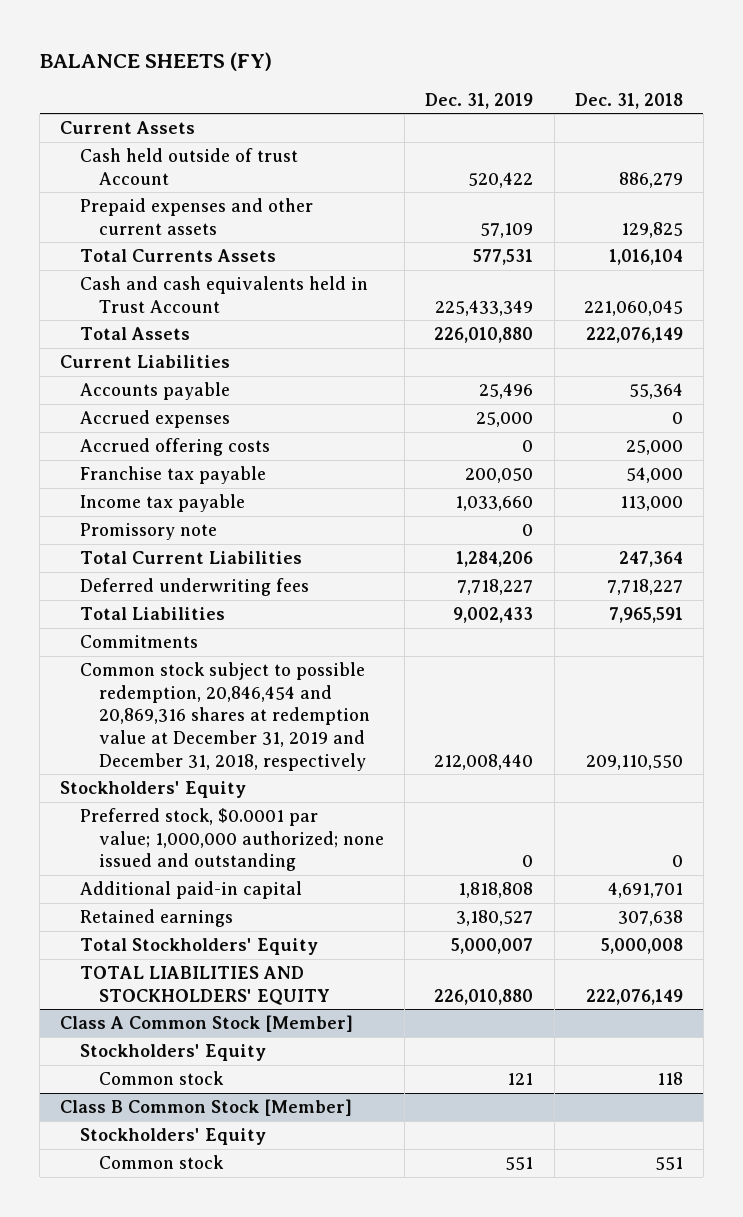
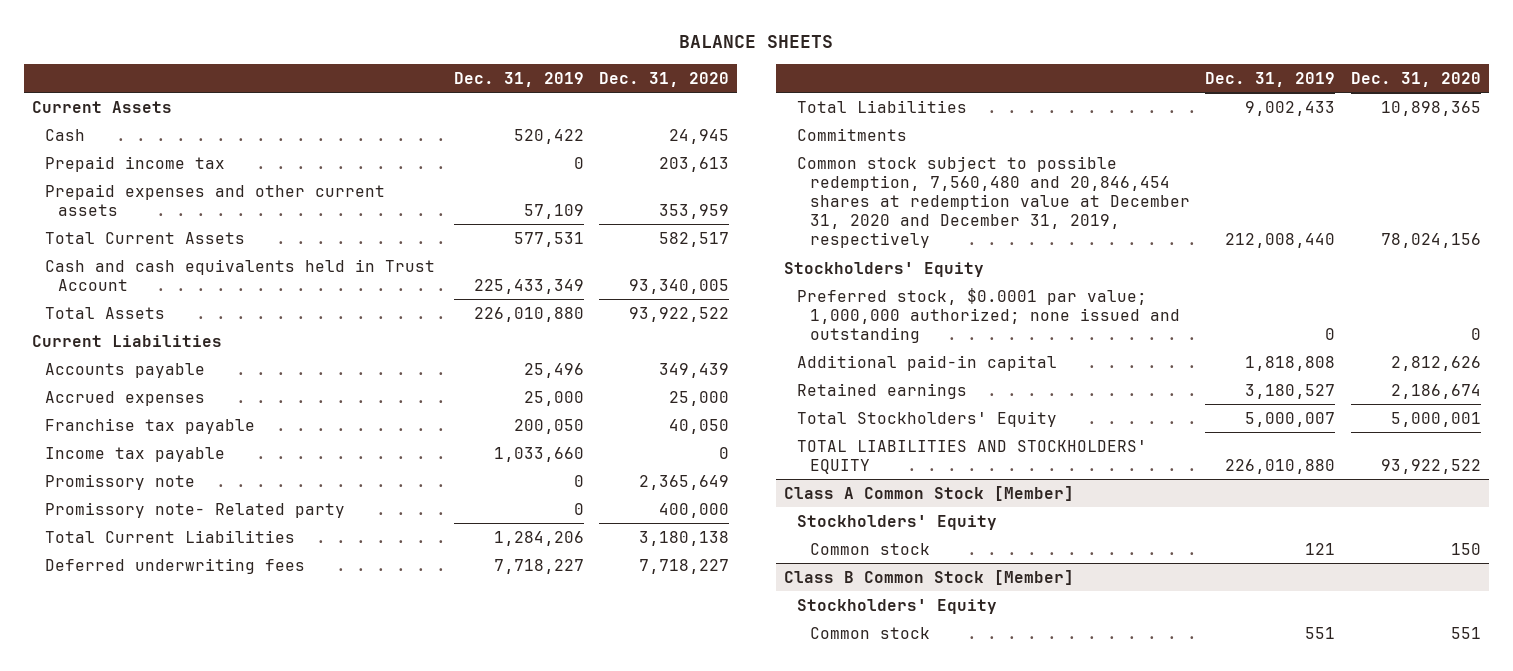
- BALANCE SHEETS (FY)
+ BALANCE SHEETS
- | Dec. 31, 2019 | Dec. 31, 2018
+ | Dec. 31, 2019 | Dec. 31, 2020
- Cash held outside of trust Account | 520,422 | 886,279
+ Cash | 520,422 | 24,945
+ Prepaid income tax | 0 | 203,613
- Total Currents Assets | 577,531 | 1,016,104
+ Total Current Assets | 577,531 | 582,517
- Accrued offering costs | 0 | 25,000
+ Promissory note- Related party | 0 | 400,000
- Common stock subject to possible redemption, 20,846,454 and 20,869,316 shares at redemption value at December 31, 2019 and December 31, 2018, respectively | 212,008,440 | 209,110,550
+ Common stock subject to possible redemption, 7,560,480 and 20,846,454 shares at redemption value at December 31, 2020 and December 31, 2019, respectively | 212,008,440 | 78,024,156

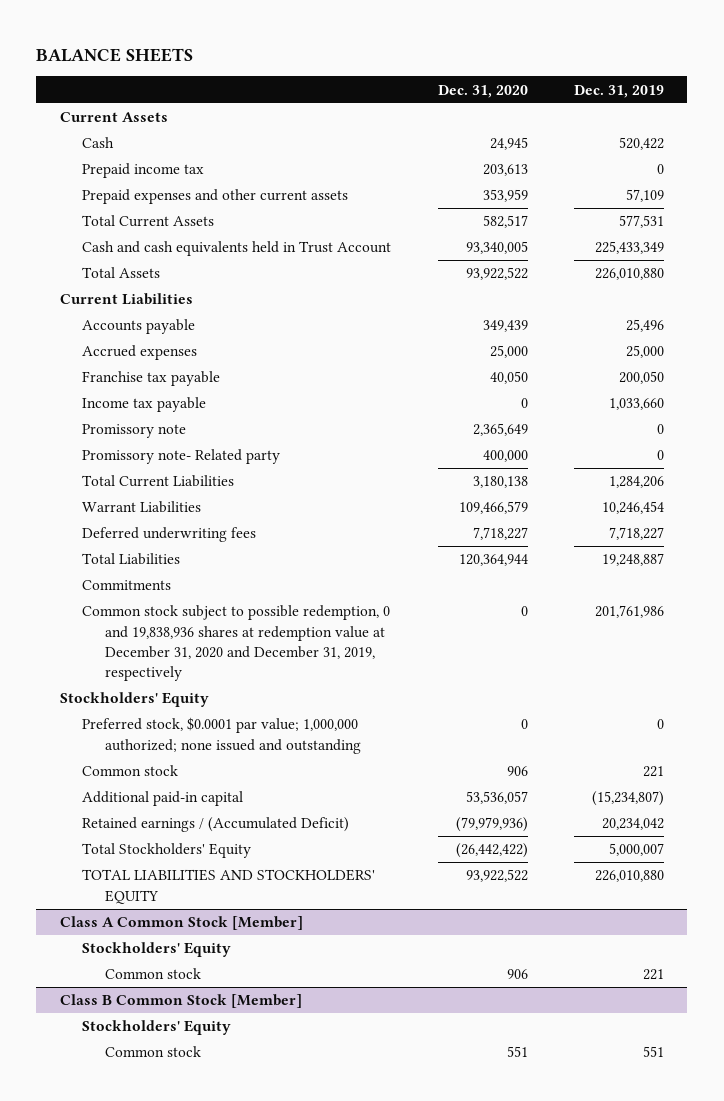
- | Dec. 31, 2019 | Dec. 31, 2020
+ | Dec. 31, 2020 | Dec. 31, 2019
+ Warrant Liabilities | 109,466,579 | 10,246,454
- Total Liabilities | 9,002,433 | 10,898,365
+ Total Liabilities | 120,364,944 | 19,248,887
- Common stock subject to possible redemption, 7,560,480 and 20,846,454 shares at redemption value at December 31, 2020 and December 31, 2019, respectively | 212,008,440 | 78,024,156
+ Common stock subject to possible redemption, 0 and 19,838,936 shares at redemption value at December 31, 2020 and December 31, 2019, respectively | 0 | 201,761,986
- Additional paid-in capital | 1,818,808 | 2,812,626
- Retained earnings | 3,180,527 | 2,186,674
- Total Stockholders' Equity | 5,000,007 | 5,000,001
+ Common stock | 906 | 221
+ Additional paid-in capital | 53,536,057 | (15,234,807)
+ Retained earnings / (Accumulated Deficit) | (79,979,936) | 20,234,042
+ Total Stockholders' Equity | (26,442,422) | 5,000,007
@ Class A Common Stock [Member]
- Common stock | 121 | 150
+ Common stock | 906 | 221

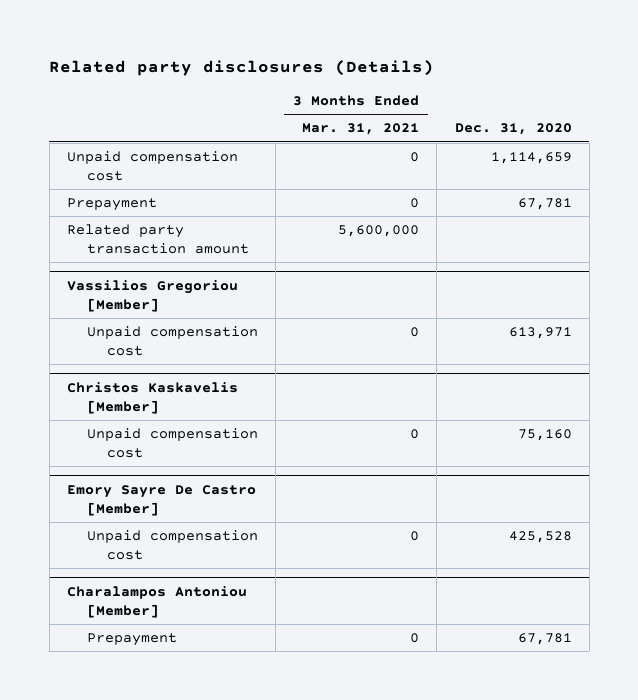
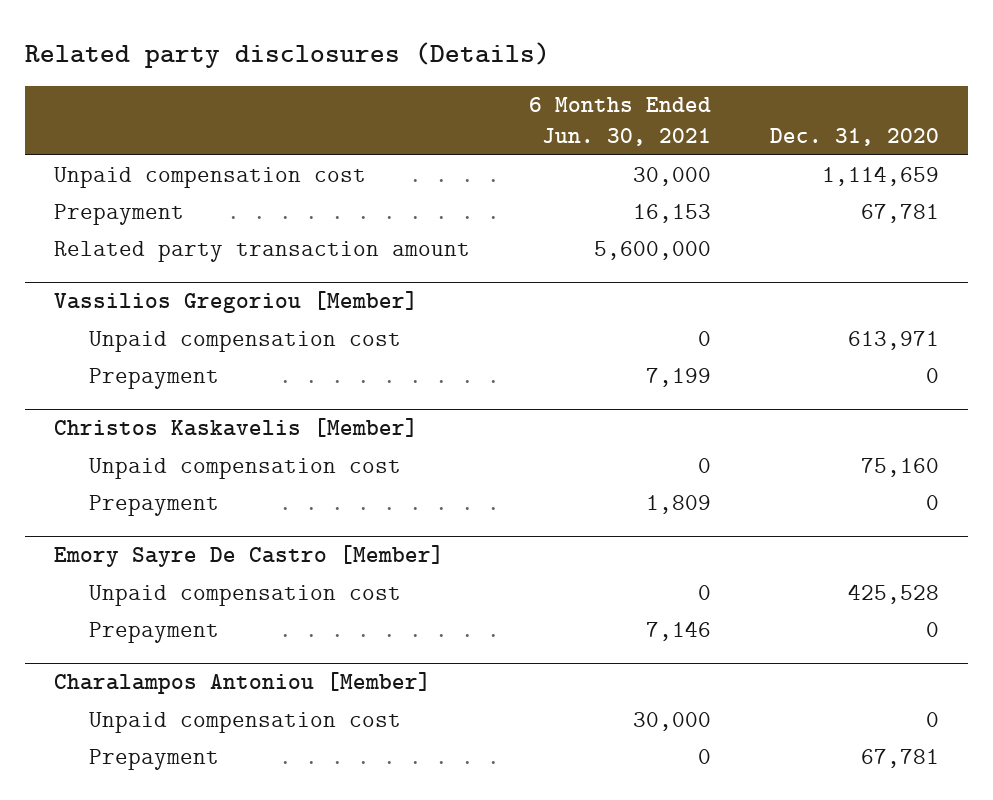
- | 3 Months Ended Mar. 31, 2021 | Dec. 31, 2020
+ | 6 Months Ended Jun. 30, 2021 | Dec. 31, 2020
@ Vassilios Gregoriou [Member]
+ Prepayment | 7,199 | 0
@ Christos Kaskavelis [Member]
+ Prepayment | 1,809 | 0
@ Emory Sayre De Castro [Member]
+ Prepayment | 7,146 | 0
@ Charalampos Antoniou [Member]
+ Unpaid compensation cost | 30,000 | 0

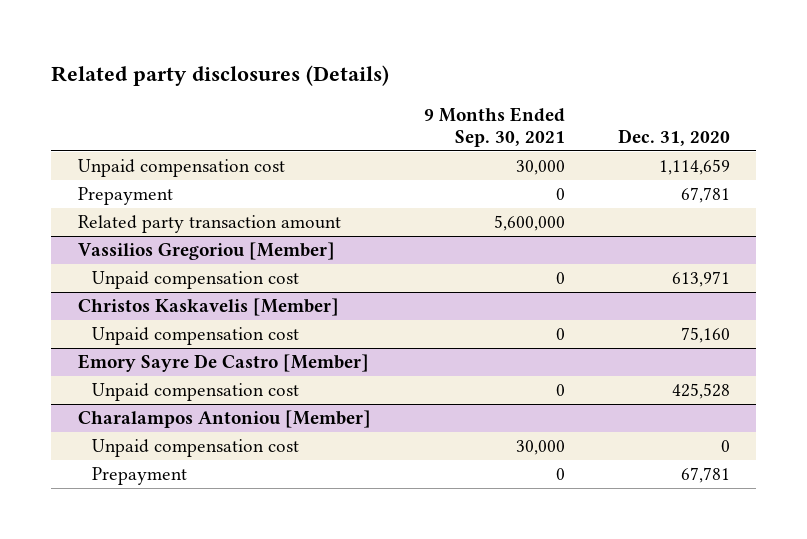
- | 6 Months Ended Jun. 30, 2021 | Dec. 31, 2020
+ | 9 Months Ended Sep. 30, 2021 | Dec. 31, 2020
@ Vassilios Gregoriou [Member]
- Prepayment | 7,199 | 0
@ Christos Kaskavelis [Member]
- Prepayment | 1,809 | 0
@ Emory Sayre De Castro [Member]
- Prepayment | 7,146 | 0

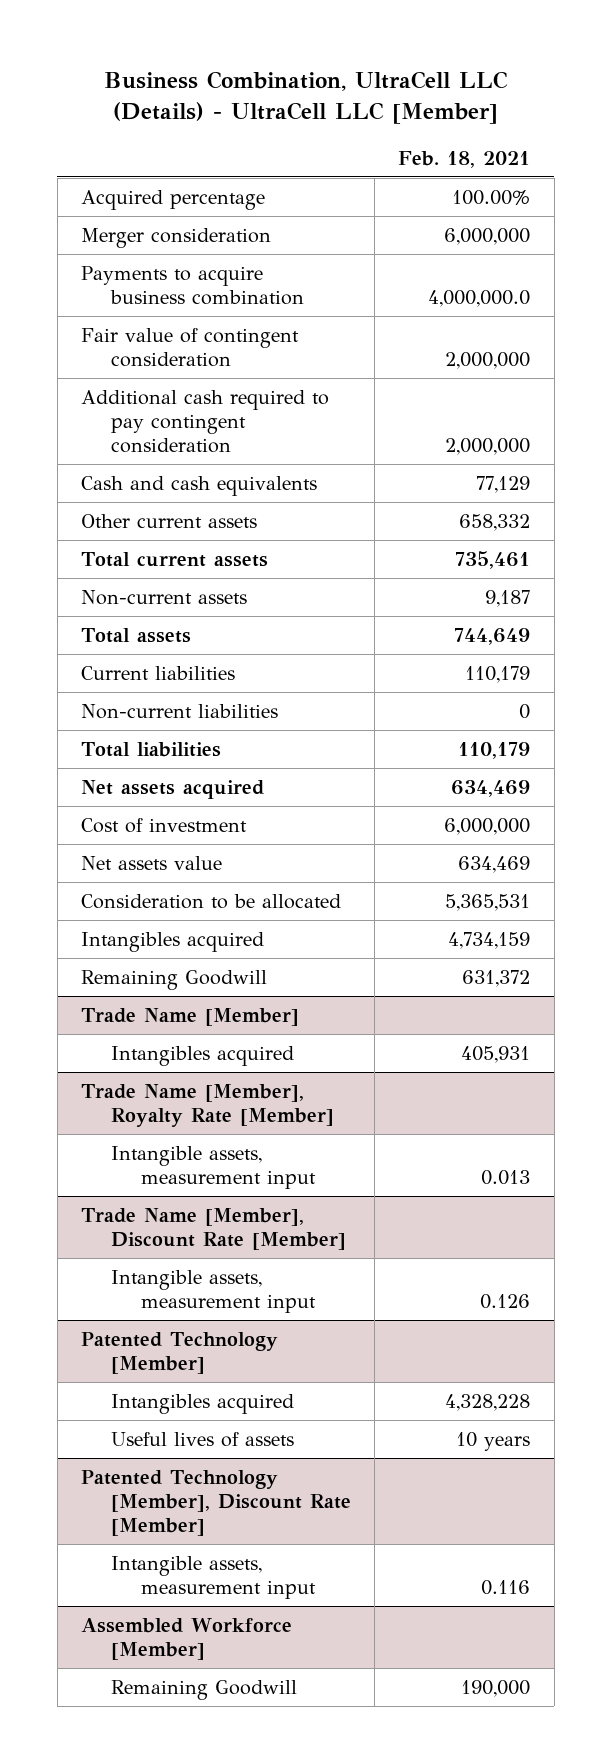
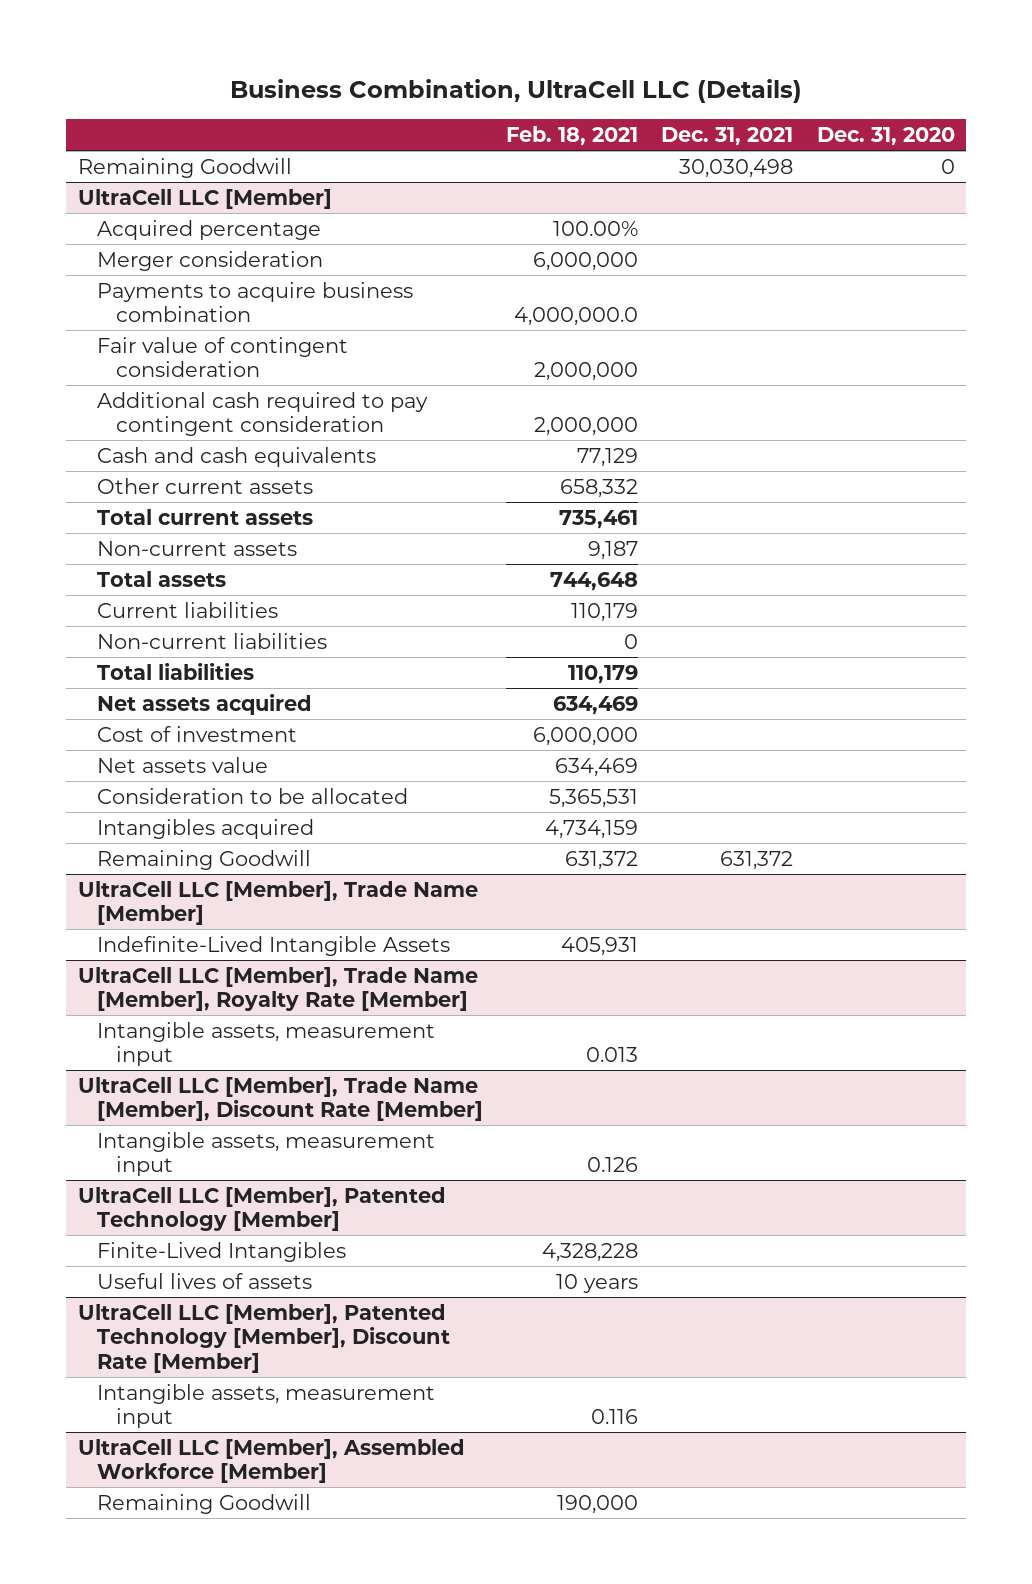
- Business Combination, UltraCell LLC (Details) - UltraCell LLC [Member]
+ Business Combination, UltraCell LLC (Details)
- | Feb. 18, 2021
+ | Feb. 18, 2021 | Dec. 31, 2021 | Dec. 31, 2020
+ Remaining Goodwill | | 30,030,498 | 0
+ UltraCell LLC [Member]
- Total assets | 744,649
+ Total assets | 744,648 | |
- Trade Name [Member]
- Intangibles acquired | 405,931
- Trade Name [Member], Royalty Rate [Member]
+ UltraCell LLC [Member], Trade Name [Member]
+ Indefinite-Lived Intangible Assets | 405,931 | |
+ UltraCell LLC [Member], Trade Name [Member], Royalty Rate [Member]
- Trade Name [Member], Discount Rate [Member]
+ UltraCell LLC [Member], Trade Name [Member], Discount Rate [Member]
- Patented Technology [Member]
- Intangibles acquired | 4,328,228
+ UltraCell LLC [Member], Patented Technology [Member]
+ Finite-Lived Intangibles | 4,328,228 | |
- Patented Technology [Member], Discount Rate [Member]
+ UltraCell LLC [Member], Patented Technology [Member], Discount Rate [Member]
- Assembled Workforce [Member]
+ UltraCell LLC [Member], Assembled Workforce [Member]

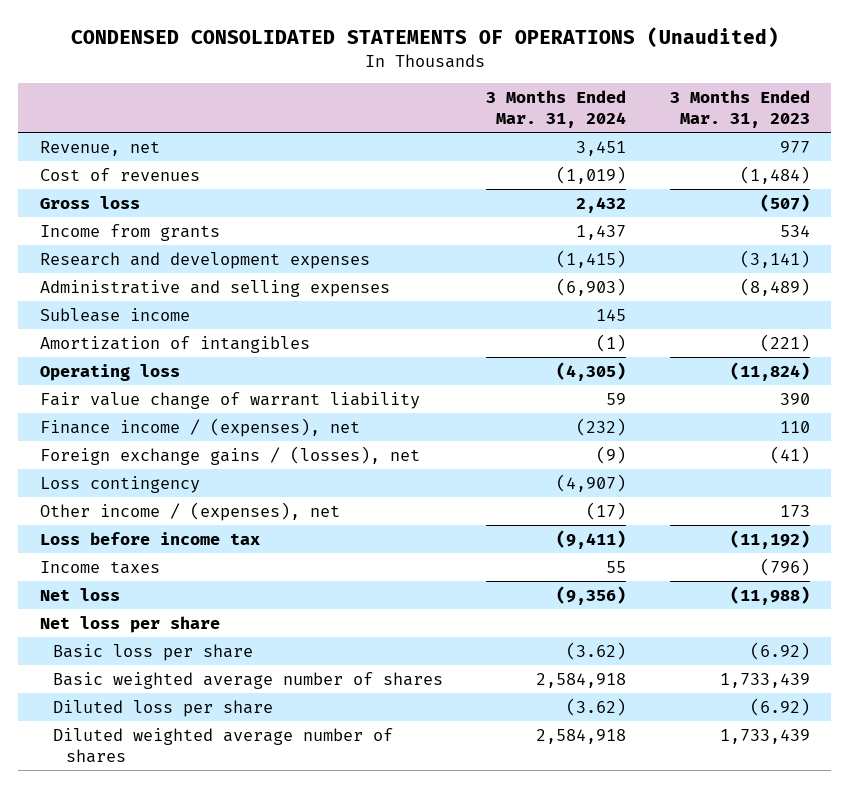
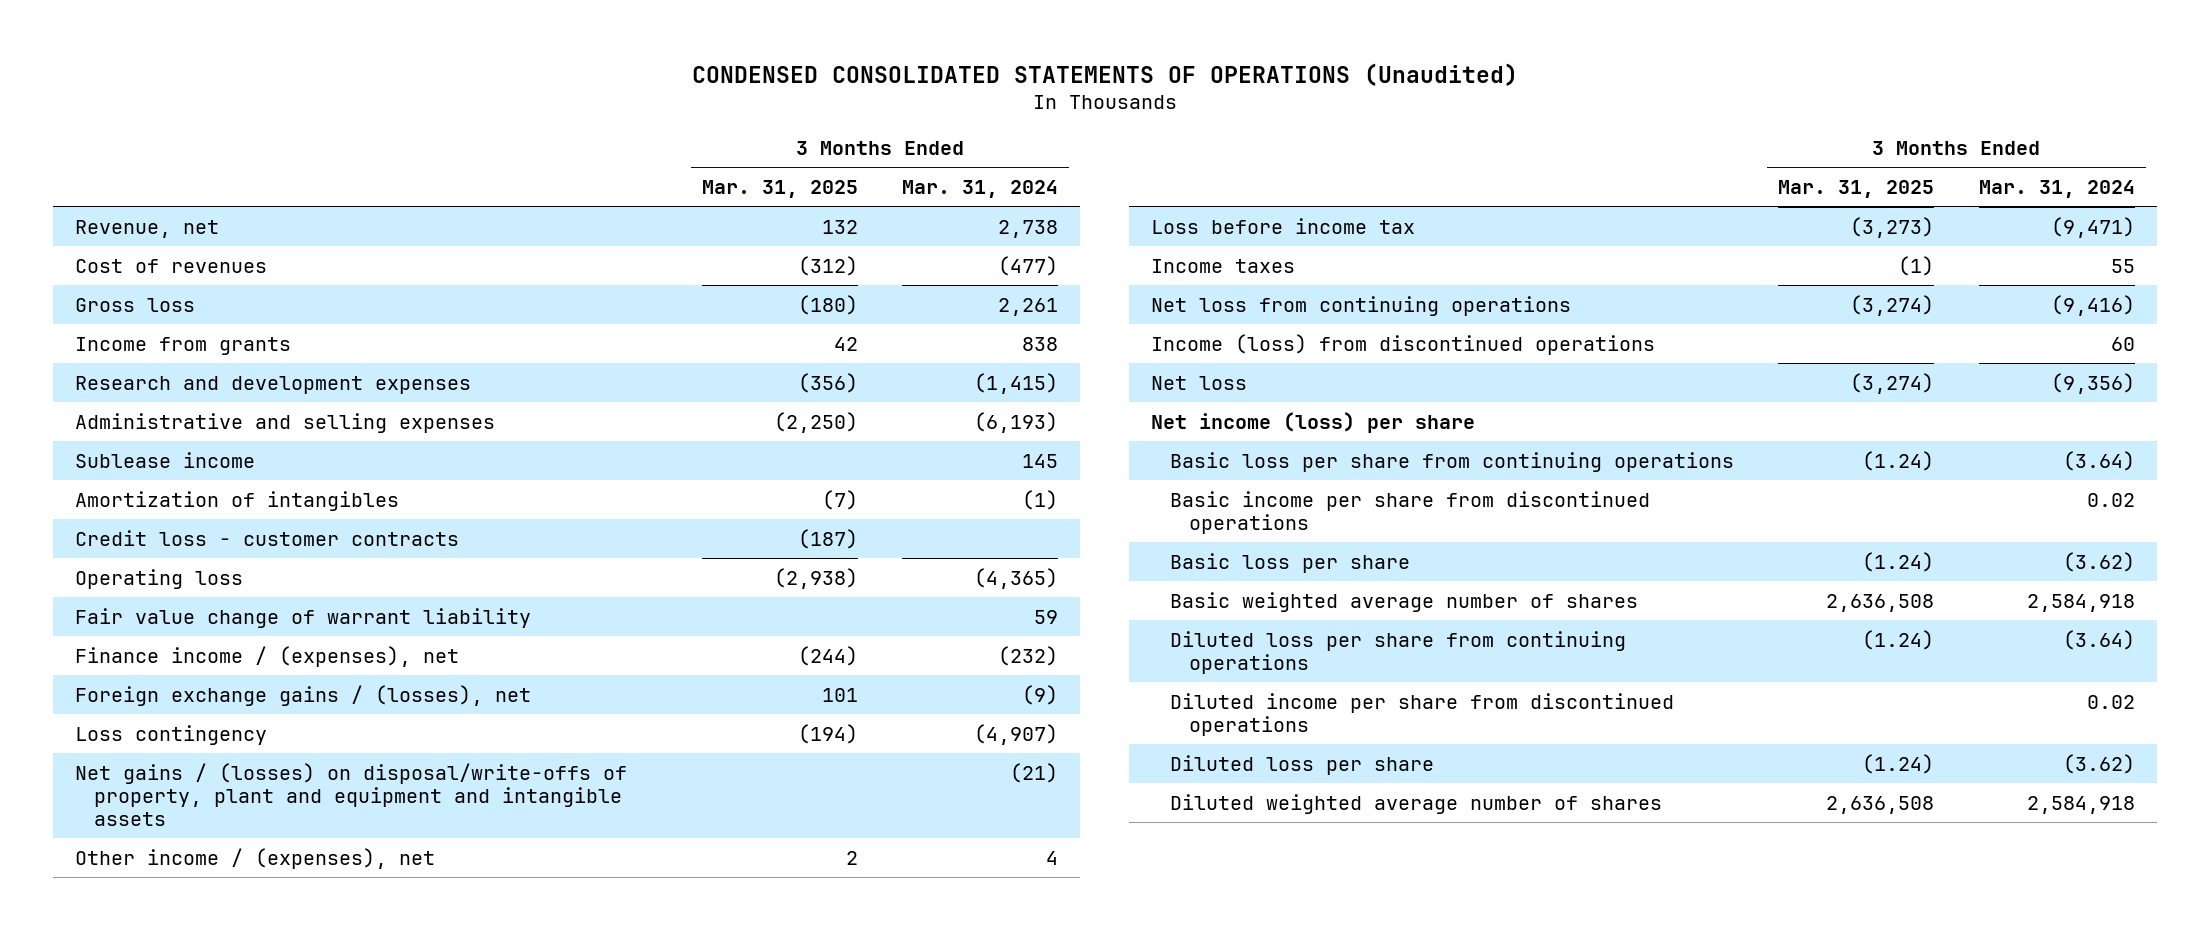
- | 3 Months Ended Mar. 31, 2024 | 3 Months Ended Mar. 31, 2023
+ | 3 Months Ended Mar. 31, 2025 | 3 Months Ended Mar. 31, 2024
- Revenue, net | 3,451 | 977
- Cost of revenues | (1,019) | (1,484)
- Gross loss | 2,432 | (507)
- Income from grants | 1,437 | 534
+ Revenue, net | 132 | 2,738
+ Cost of revenues | (312) | (477)
+ Gross loss | (180) | 2,261
+ Income from grants | 42 | 838
- Administrative and selling expenses | (6,903) | (8,489)
+ Administrative and selling expenses | (2,250) | (6,193)
- Operating loss | (4,305) | (11,824)
+ Credit loss - customer contracts | (187) |
+ Operating loss | (2,938) | (4,365)
- Other income / (expenses), net | (17) | 173
- Loss before income tax | (9,411) | (11,192)
+ Net gains / (losses) on disposal/write-offs of property, plant and equipment and intangible assets | | (21)
+ Other income / (expenses), net | 2 | 4
+ Loss before income tax | (3,273) | (9,471)
+ Net loss from continuing operations | (3,274) | (9,416)
+ Income (loss) from discontinued operations | | 60
- Net loss per share
+ Net income (loss) per share
+ Basic loss per share from continuing operations | (1.24) | (3.64)
+ Basic income per share from discontinued operations | | 0.02
+ Diluted loss per share from continuing operations | (1.24) | (3.64)
+ Diluted income per share from discontinued operations | | 0.02

